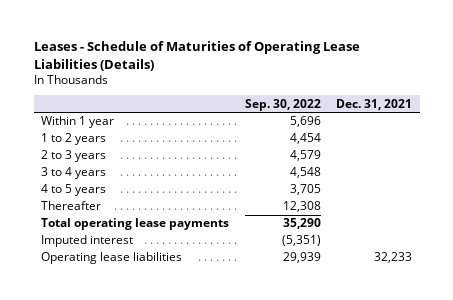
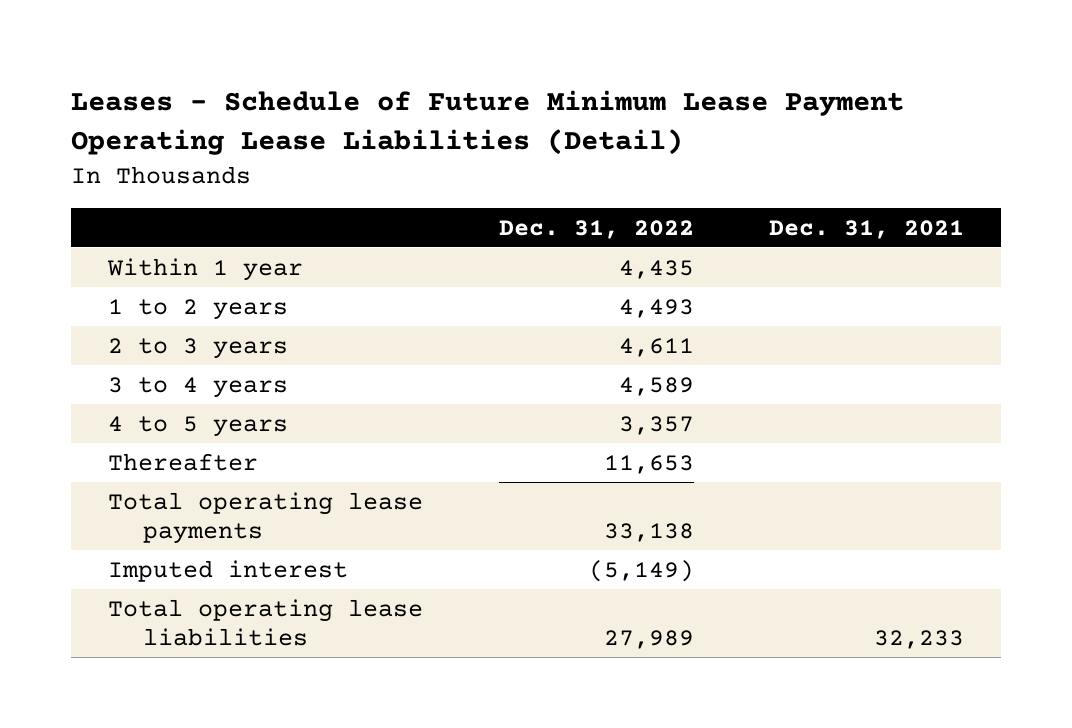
- Leases - Schedule of Maturities of Operating Lease Liabilities (Details)
+ Leases - Schedule of Future Minimum Lease Payment Operating Lease Liabilities (Detail)
- | Sep. 30, 2022 | Dec. 31, 2021
+ | Dec. 31, 2022 | Dec. 31, 2021
- Operating lease liabilities | 29,939 | 32,233
+ Total operating lease liabilities | 27,989 | 32,233

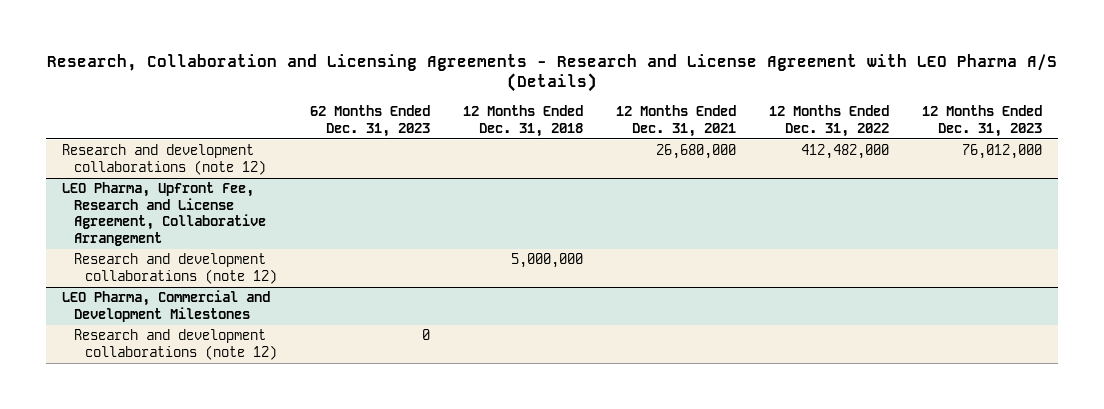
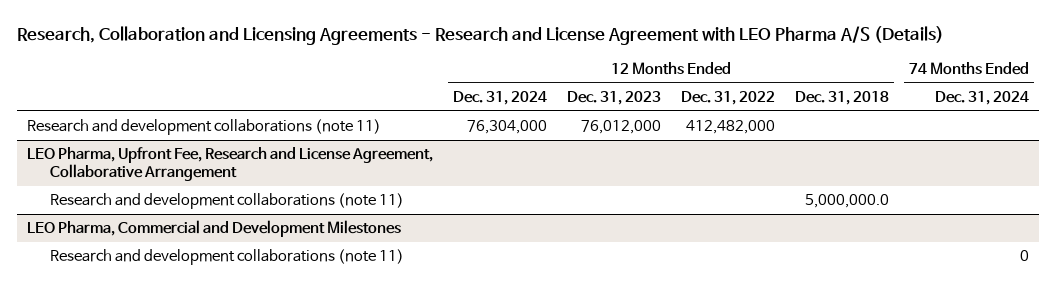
- | 62 Months Ended Dec. 31, 2023 | 12 Months Ended Dec. 31, 2018 | 12 Months Ended Dec. 31, 2021 | 12 Months Ended Dec. 31, 2022 | 12 Months Ended Dec. 31, 2023
+ | 12 Months Ended Dec. 31, 2024 | 12 Months Ended Dec. 31, 2023 | 12 Months Ended Dec. 31, 2022 | 12 Months Ended Dec. 31, 2018 | 74 Months Ended Dec. 31, 2024
- Research and development collaborations (note 12) | | | 26,680,000 | 412,482,000 | 76,012,000
+ Research and development collaborations (note 11) | 76,304,000 | 76,012,000 | 412,482,000 | |
@ LEO Pharma, Upfront Fee, Research and License Agreement, Collaborative Arrangement
- Research and development collaborations (note 12) | | 5,000,000 | | |
+ Research and development collaborations (note 11) | | | | 5,000,000.0 |
@ LEO Pharma, Commercial and Development Milestones
- Research and development collaborations (note 12) | 0 | | | |
+ Research and development collaborations (note 11) | | | | | 0

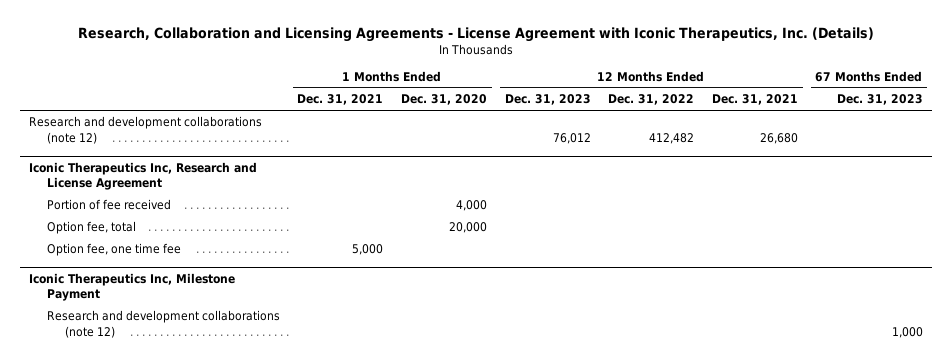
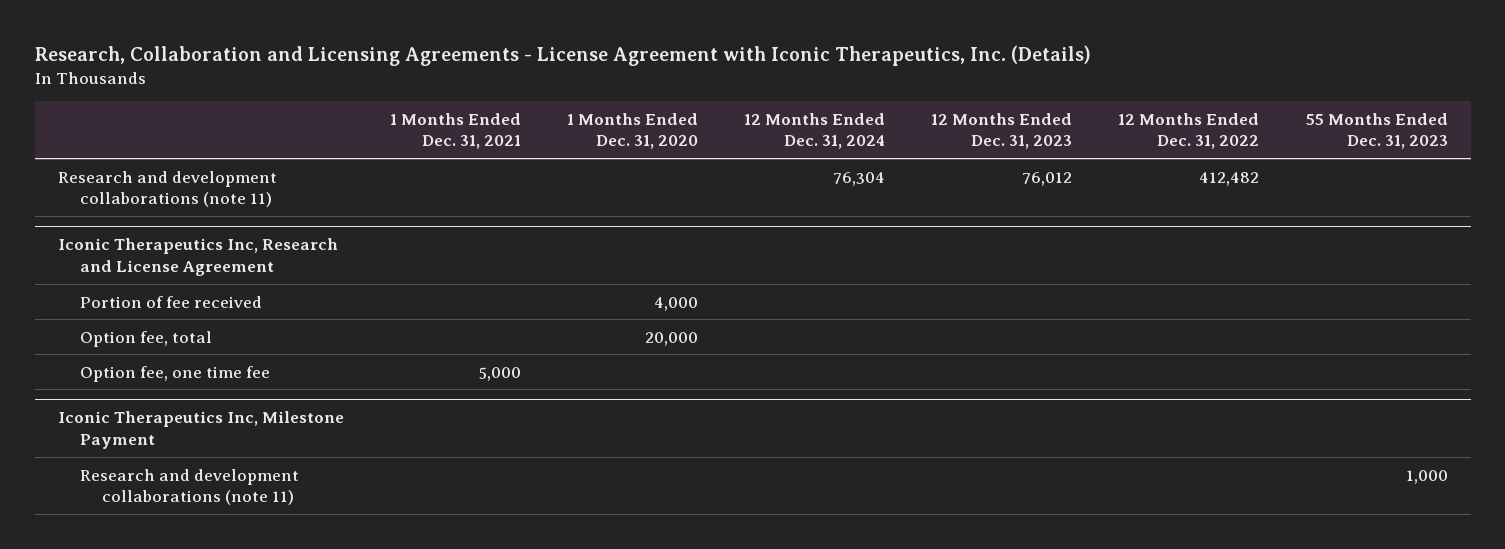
- | 1 Months Ended Dec. 31, 2021 | 1 Months Ended Dec. 31, 2020 | 12 Months Ended Dec. 31, 2023 | 12 Months Ended Dec. 31, 2022 | 12 Months Ended Dec. 31, 2021 | 67 Months Ended Dec. 31, 2023
+ | 1 Months Ended Dec. 31, 2021 | 1 Months Ended Dec. 31, 2020 | 12 Months Ended Dec. 31, 2024 | 12 Months Ended Dec. 31, 2023 | 12 Months Ended Dec. 31, 2022 | 55 Months Ended Dec. 31, 2023
- Research and development collaborations (note 12) | | | 76,012 | 412,482 | 26,680 |
+ Research and development collaborations (note 11) | | | 76,304 | 76,012 | 412,482 |
@ Iconic Therapeutics Inc, Milestone Payment
- Research and development collaborations (note 12) | | | | | | 1,000
+ Research and development collaborations (note 11) | | | | | | 1,000

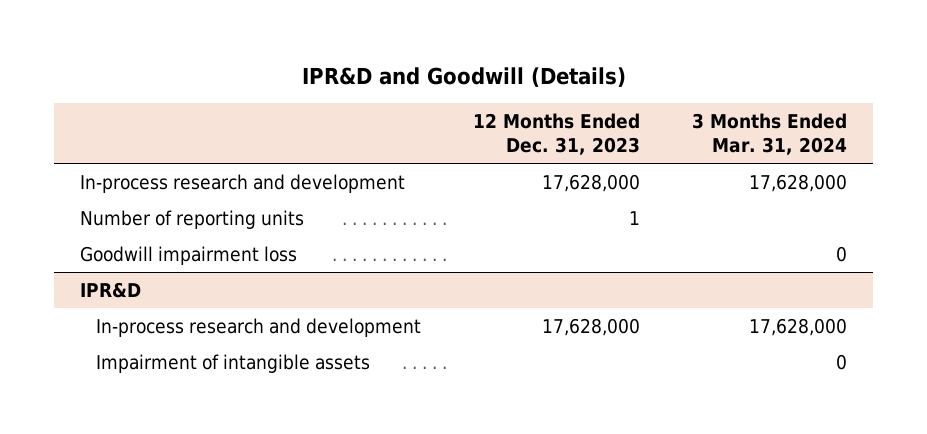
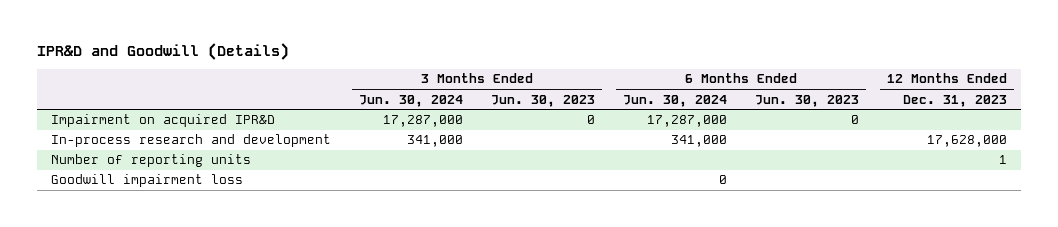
- | 12 Months Ended Dec. 31, 2023 | 3 Months Ended Mar. 31, 2024
+ | 3 Months Ended Jun. 30, 2024 | 3 Months Ended Jun. 30, 2023 | 6 Months Ended Jun. 30, 2024 | 6 Months Ended Jun. 30, 2023 | 12 Months Ended Dec. 31, 2023
+ Impairment on acquired IPR&D | 17,287,000 | 0 | 17,287,000 | 0 |
- IPR&D
- In-process research and development | 17,628,000 | 17,628,000
- Impairment of intangible assets | | 0

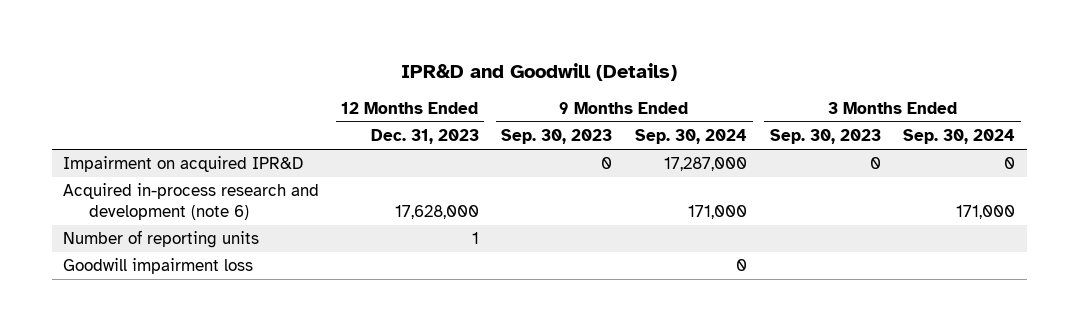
- | 3 Months Ended Jun. 30, 2024 | 3 Months Ended Jun. 30, 2023 | 6 Months Ended Jun. 30, 2024 | 6 Months Ended Jun. 30, 2023 | 12 Months Ended Dec. 31, 2023
+ | 12 Months Ended Dec. 31, 2023 | 9 Months Ended Sep. 30, 2023 | 9 Months Ended Sep. 30, 2024 | 3 Months Ended Sep. 30, 2023 | 3 Months Ended Sep. 30, 2024
- In-process research and development | 341,000 | | 341,000 | | 17,628,000
+ Acquired in-process research and development (note 6) | 17,628,000 | | 171,000 | | 171,000

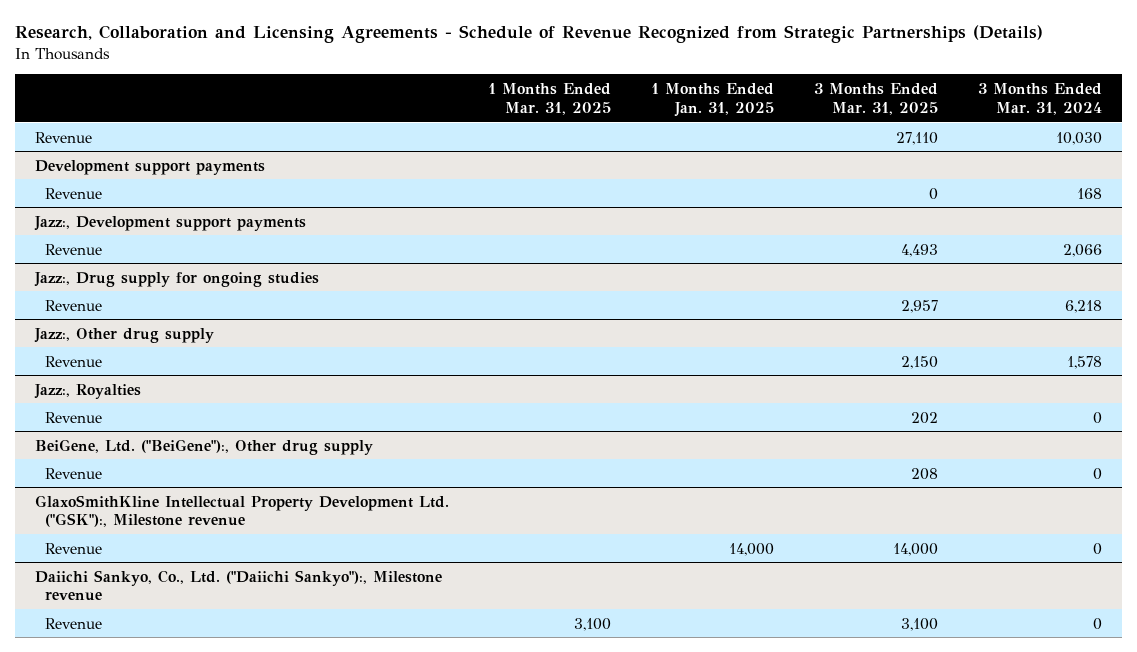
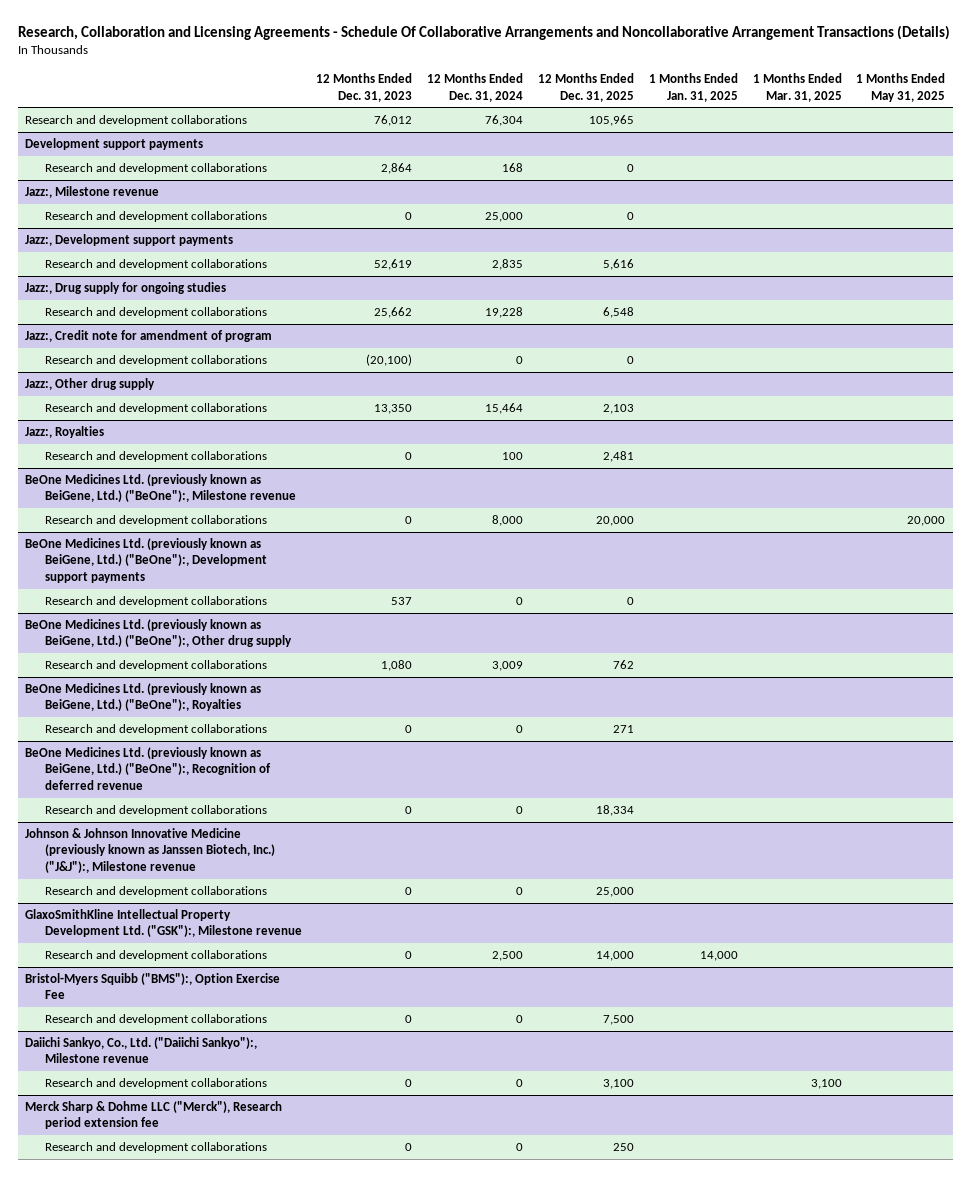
- Research, Collaboration and Licensing Agreements - Schedule of Revenue Recognized from Strategic Partnerships (Details)
+ Research, Collaboration and Licensing Agreements - Schedule Of Collaborative Arrangements and Noncollaborative Arrangement Transactions (Details)
- | 1 Months Ended Mar. 31, 2025 | 1 Months Ended Jan. 31, 2025 | 3 Months Ended Mar. 31, 2025 | 3 Months Ended Mar. 31, 2024
+ | 12 Months Ended Dec. 31, 2023 | 12 Months Ended Dec. 31, 2024 | 12 Months Ended Dec. 31, 2025 | 1 Months Ended Jan. 31, 2025 | 1 Months Ended Mar. 31, 2025 | 1 Months Ended May 31, 2025
- Revenue | | | 27,110 | 10,030
+ Research and development collaborations | 76,012 | 76,304 | 105,965 | | |
@ Development support payments
- Revenue | | | 0 | 168
+ Research and development collaborations | 2,864 | 168 | 0 | | |
+ Jazz:, Milestone revenue
+ Research and development collaborations | 0 | 25,000 | 0 | | |
@ Jazz:, Development support payments
- Revenue | | | 4,493 | 2,066
+ Research and development collaborations | 52,619 | 2,835 | 5,616 | | |
@ Jazz:, Drug supply for ongoing studies
- Revenue | | | 2,957 | 6,218
+ Research and development collaborations | 25,662 | 19,228 | 6,548 | | |
+ Jazz:, Credit note for amendment of program
+ Research and development collaborations | (20,100) | 0 | 0 | | |
@ Jazz:, Other drug supply
- Revenue | | | 2,150 | 1,578
+ Research and development collaborations | 13,350 | 15,464 | 2,103 | | |
@ Jazz:, Royalties
- Revenue | | | 202 | 0
- BeiGene, Ltd. ("BeiGene"):, Other drug supply
- Revenue | | | 208 | 0
@ Jazz:, Royalties
+ Research and development collaborations | 0 | 100 | 2,481 | | |
+ BeOne Medicines Ltd. (previously known as BeiGene, Ltd.) ("BeOne"):, Milestone revenue
+ Research and development collaborations | 0 | 8,000 | 20,000 | | | 20,000
+ BeOne Medicines Ltd. (previously known as BeiGene, Ltd.) ("BeOne"):, Development support payments
+ Research and development collaborations | 537 | 0 | 0 | | |
+ BeOne Medicines Ltd. (previously known as BeiGene, Ltd.) ("BeOne"):, Other drug supply
+ Research and development collaborations | 1,080 | 3,009 | 762 | | |
+ BeOne Medicines Ltd. (previously known as BeiGene, Ltd.) ("BeOne"):, Royalties
+ Research and development collaborations | 0 | 0 | 271 | | |
+ BeOne Medicines Ltd. (previously known as BeiGene, Ltd.) ("BeOne"):, Recognition of deferred revenue
+ Research and development collaborations | 0 | 0 | 18,334 | | |
+ Johnson & Johnson Innovative Medicine (previously known as Janssen Biotech, Inc.) ("J&J"):, Milestone revenue
+ Research and development collaborations | 0 | 0 | 25,000 | | |
@ GlaxoSmithKline Intellectual Property Development Ltd. ("GSK"):, Milestone revenue
- Revenue | | 14,000 | 14,000 | 0
+ Research and development collaborations | 0 | 2,500 | 14,000 | 14,000 | |
+ Bristol-Myers Squibb ("BMS"):, Option Exercise Fee
+ Research and development collaborations | 0 | 0 | 7,500 | | |
@ Daiichi Sankyo, Co., Ltd. ("Daiichi Sankyo"):, Milestone revenue
- Revenue | 3,100 | | 3,100 | 0
+ Research and development collaborations | 0 | 0 | 3,100 | | 3,100 |
+ Merck Sharp & Dohme LLC ("Merck"), Research period extension fee
+ Research and development collaborations | 0 | 0 | 250 | | |

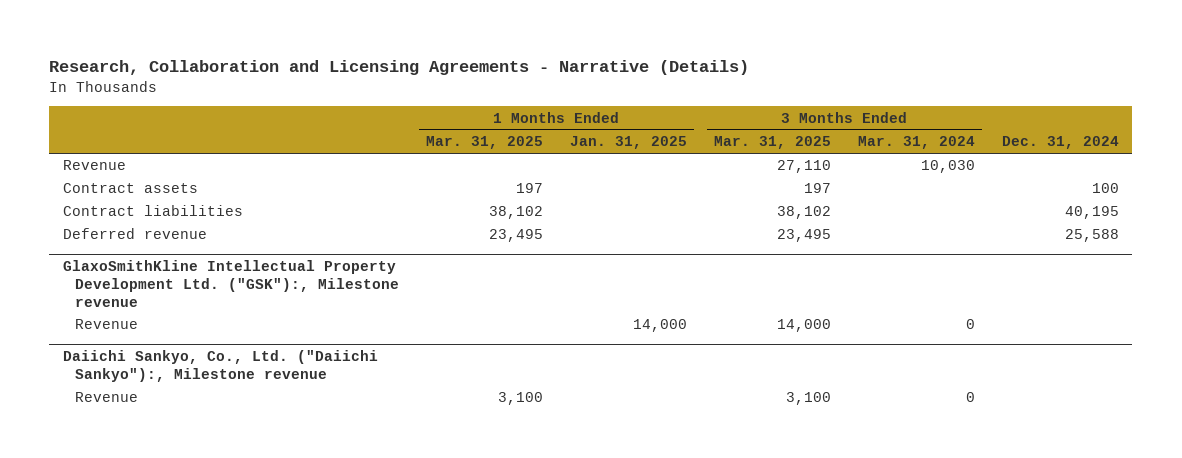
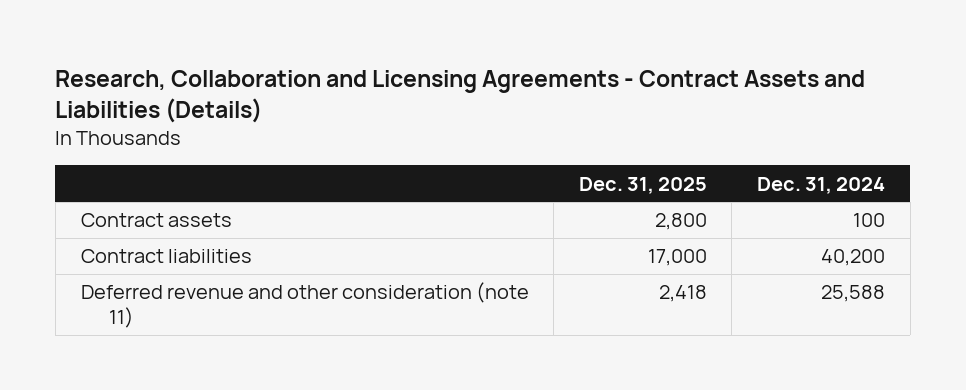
- Research, Collaboration and Licensing Agreements - Narrative (Details)
+ Research, Collaboration and Licensing Agreements - Contract Assets and Liabilities (Details)
- | 1 Months Ended Mar. 31, 2025 | 1 Months Ended Jan. 31, 2025 | 3 Months Ended Mar. 31, 2025 | 3 Months Ended Mar. 31, 2024 | Dec. 31, 2024
+ | Dec. 31, 2025 | Dec. 31, 2024
- Revenue | | | 27,110 | 10,030 |
- Contract liabilities | 38,102 | | 38,102 | | 40,195
- Deferred revenue | 23,495 | | 23,495 | | 25,588
- GlaxoSmithKline Intellectual Property Development Ltd. ("GSK"):, Milestone revenue
- Revenue | | 14,000 | 14,000 | 0 |
- Daiichi Sankyo, Co., Ltd. ("Daiichi Sankyo"):, Milestone revenue
- Revenue | 3,100 | | 3,100 | 0 |
+ Contract liabilities | 17,000 | 40,200
+ Deferred revenue and other consideration (note 11) | 2,418 | 25,588

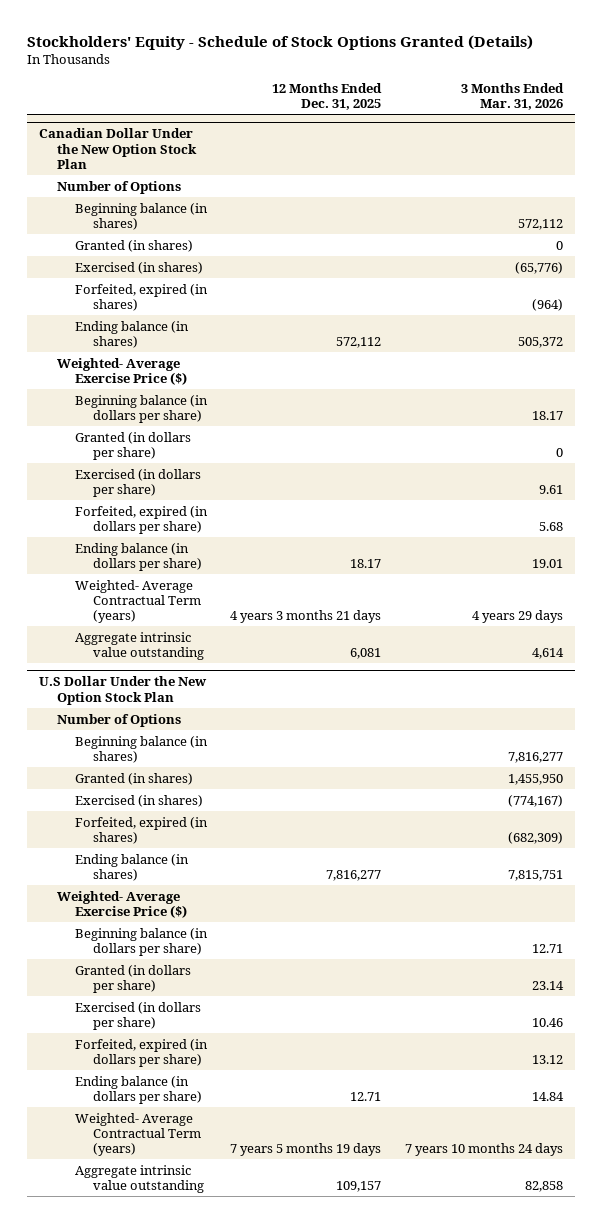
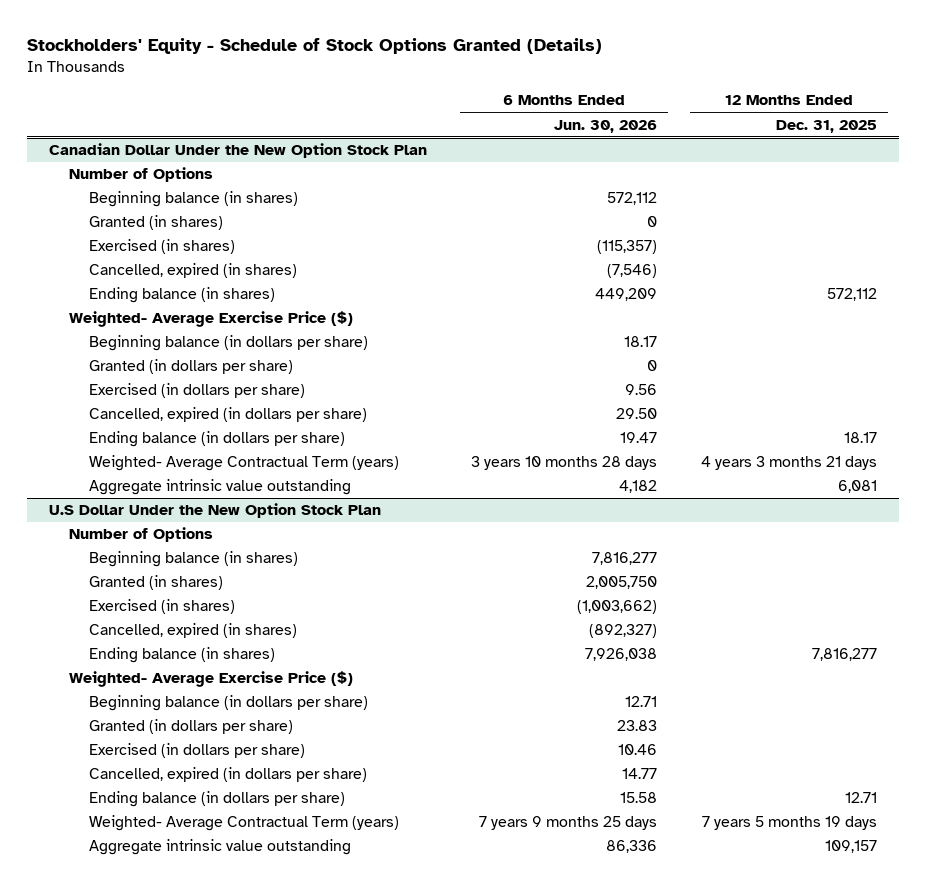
- | 12 Months Ended Dec. 31, 2025 | 3 Months Ended Mar. 31, 2026
+ | 6 Months Ended Jun. 30, 2026 | 12 Months Ended Dec. 31, 2025
@ Canadian Dollar Under the New Option Stock Plan
- Forfeited, expired (in shares) | | (964)
+ Cancelled, expired (in shares) | (7,546) |
- Forfeited, expired (in dollars per share) | | 5.68
+ Cancelled, expired (in dollars per share) | 29.50 |
@ U.S Dollar Under the New Option Stock Plan
- Forfeited, expired (in shares) | | (682,309)
+ Cancelled, expired (in shares) | (892,327) |
- Forfeited, expired (in dollars per share) | | 13.12
+ Cancelled, expired (in dollars per share) | 14.77 |

